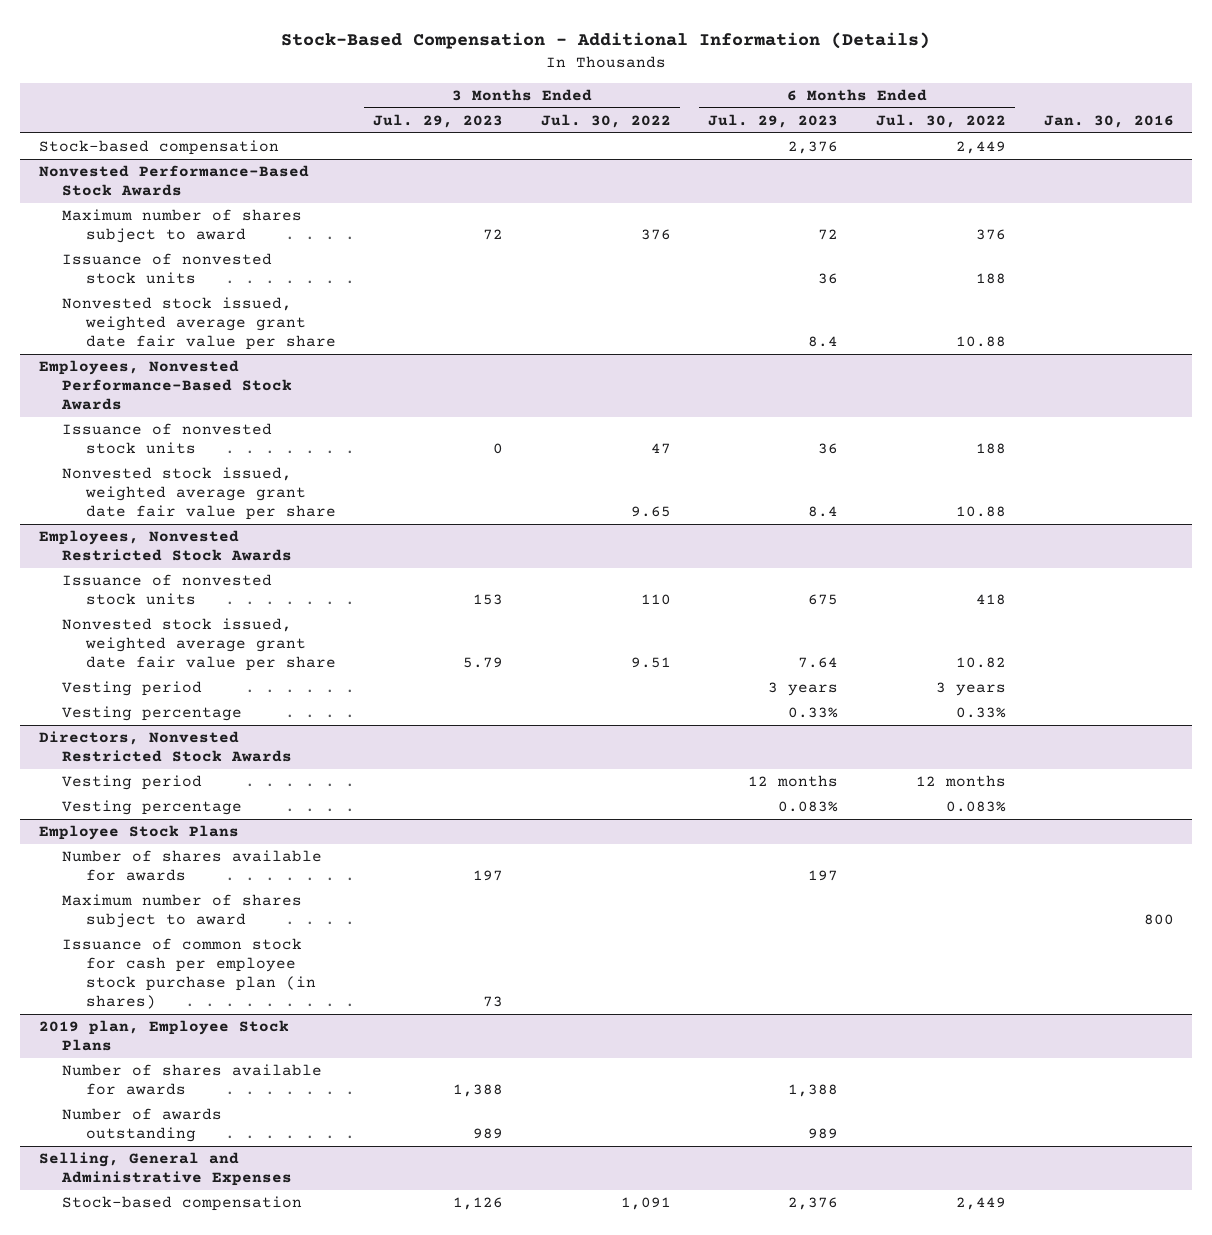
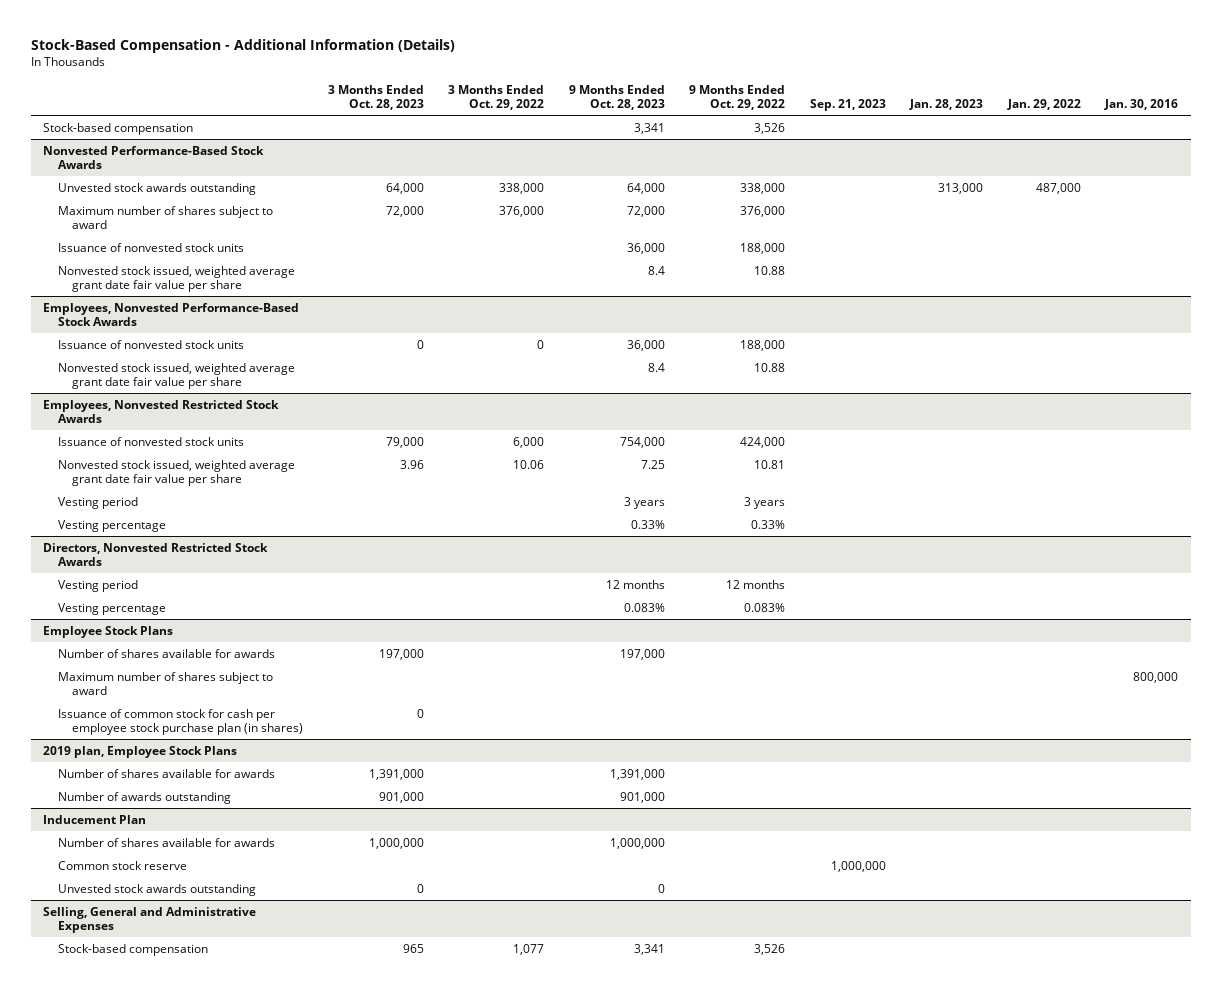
- | 3 Months Ended Jul. 29, 2023 | 3 Months Ended Jul. 30, 2022 | 6 Months Ended Jul. 29, 2023 | 6 Months Ended Jul. 30, 2022 | Jan. 30, 2016
+ | 3 Months Ended Oct. 28, 2023 | 3 Months Ended Oct. 29, 2022 | 9 Months Ended Oct. 28, 2023 | 9 Months Ended Oct. 29, 2022 | Sep. 21, 2023 | Jan. 28, 2023 | Jan. 29, 2022 | Jan. 30, 2016
@ Nonvested Performance-Based Stock Awards
+ Unvested stock awards outstanding | 64,000 | 338,000 | 64,000 | 338,000 | | 313,000 | 487,000 |
@ Employee Stock Plans
- Maximum number of shares subject to award | | | | | 800
+ Maximum number of shares subject to award | | | | | | | | 800,000
+ Inducement Plan
+ Number of shares available for awards | 1,000,000 | | 1,000,000 | | | | |
+ Common stock reserve | | | | | 1,000,000 | | |
+ Unvested stock awards outstanding | 0 | | 0 | | | | |

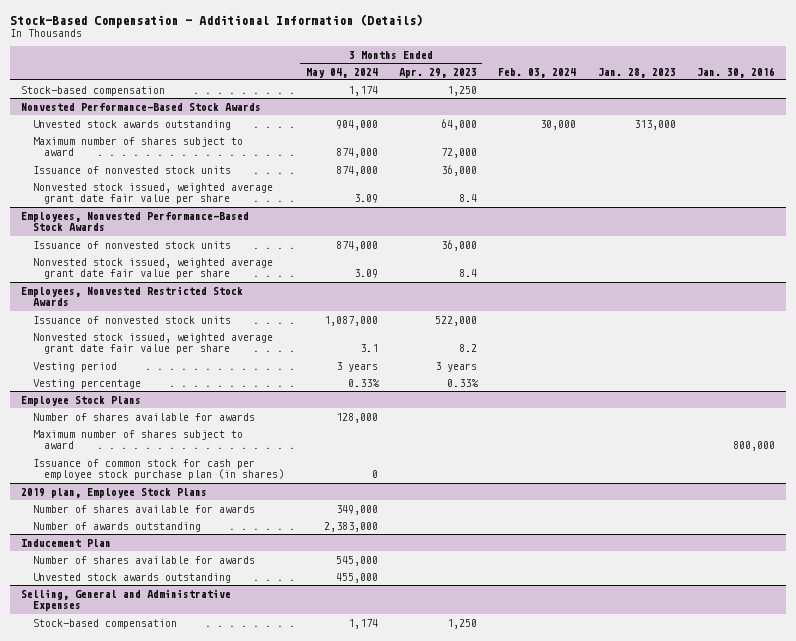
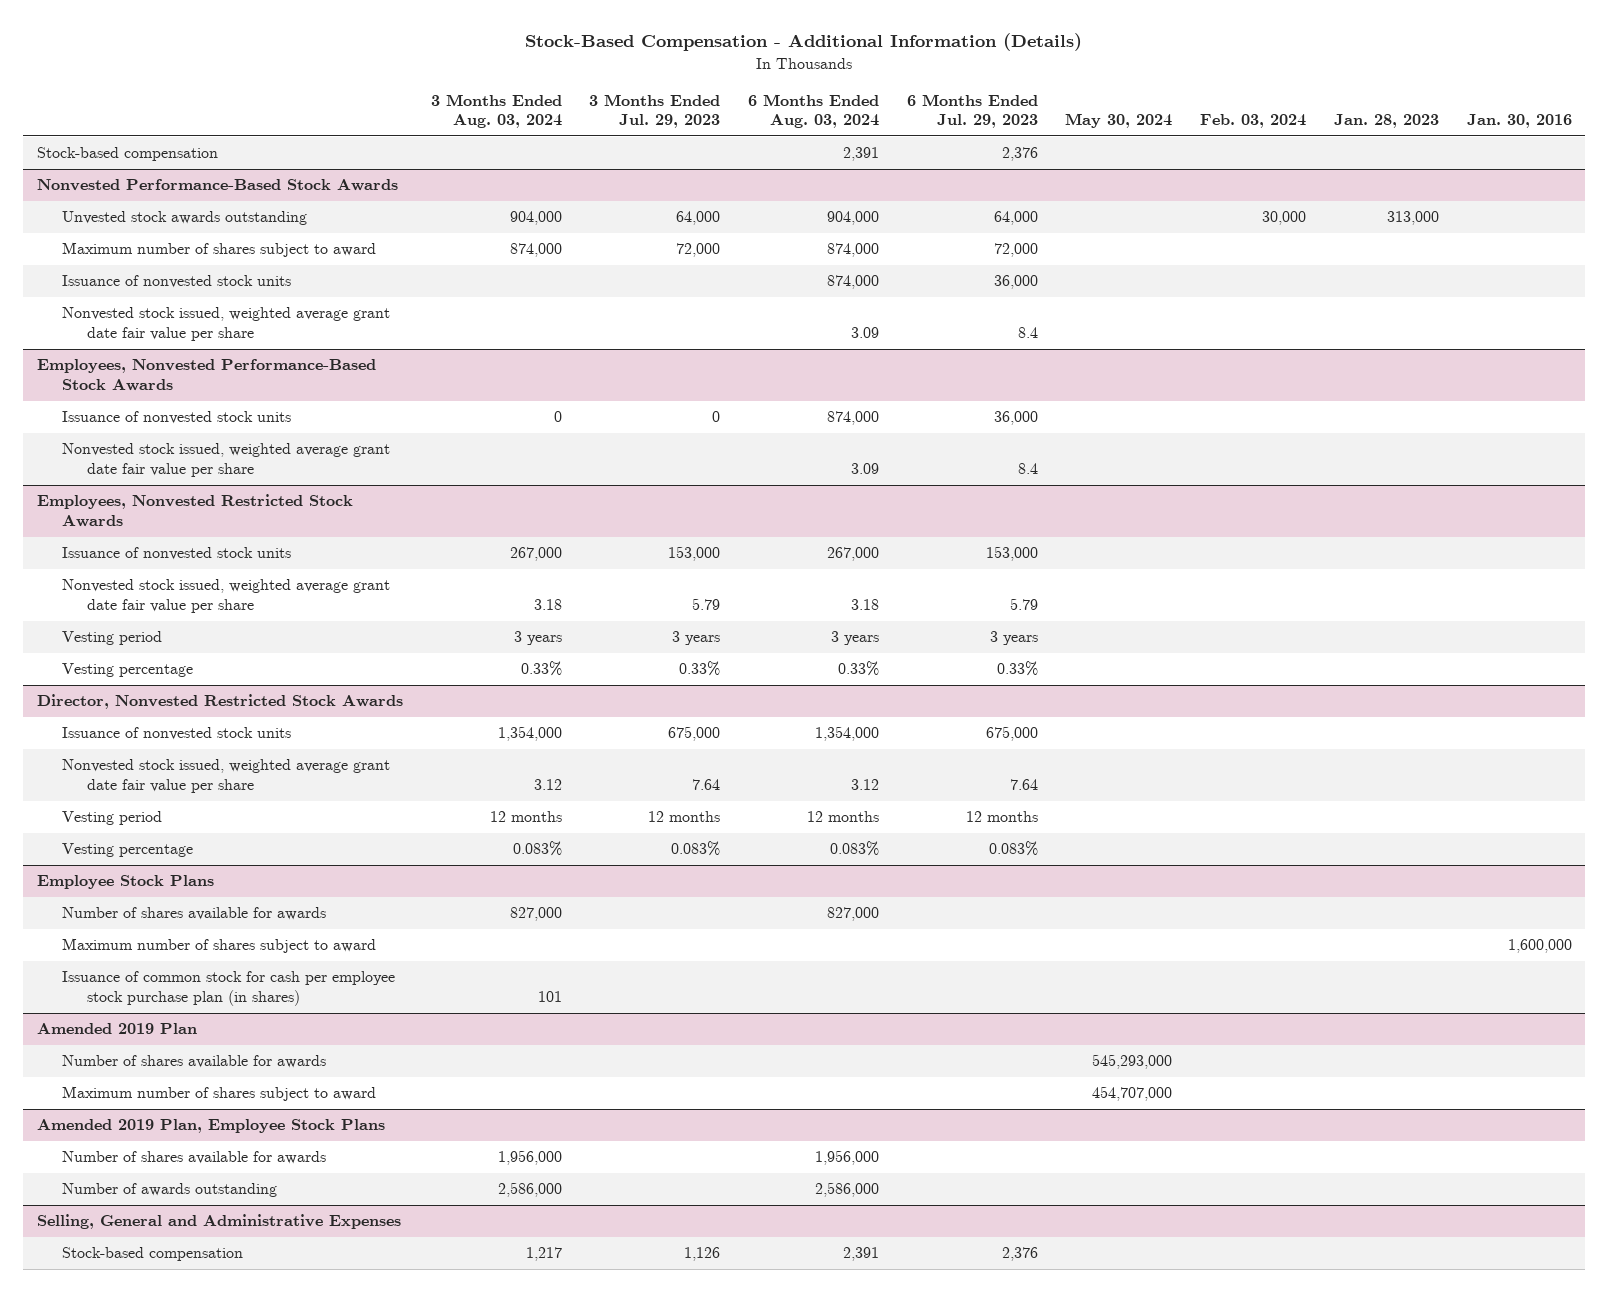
- | 3 Months Ended May 04, 2024 | 3 Months Ended Apr. 29, 2023 | Feb. 03, 2024 | Jan. 28, 2023 | Jan. 30, 2016
+ | 3 Months Ended Aug. 03, 2024 | 3 Months Ended Jul. 29, 2023 | 6 Months Ended Aug. 03, 2024 | 6 Months Ended Jul. 29, 2023 | May 30, 2024 | Feb. 03, 2024 | Jan. 28, 2023 | Jan. 30, 2016
+ Director, Nonvested Restricted Stock Awards
+ Issuance of nonvested stock units | 1,354,000 | 675,000 | 1,354,000 | 675,000 | | | |
+ Nonvested stock issued, weighted average grant date fair value per share | 3.12 | 7.64 | 3.12 | 7.64 | | | |
+ Vesting period | 12 months | 12 months | 12 months | 12 months | | | |
+ Vesting percentage | 0.083% | 0.083% | 0.083% | 0.083% | | | |
@ Employee Stock Plans
- Maximum number of shares subject to award | | | | | 800,000
+ Maximum number of shares subject to award | | | | | | | | 1,600,000
- 2019 plan, Employee Stock Plans
+ Amended 2019 Plan
+ Number of shares available for awards | | | | | 545,293,000 | | |
+ Maximum number of shares subject to award | | | | | 454,707,000 | | |
+ Amended 2019 Plan, Employee Stock Plans
- Inducement Plan
- Number of shares available for awards | 545,000 | | | |
- Unvested stock awards outstanding | 455,000 | | | |

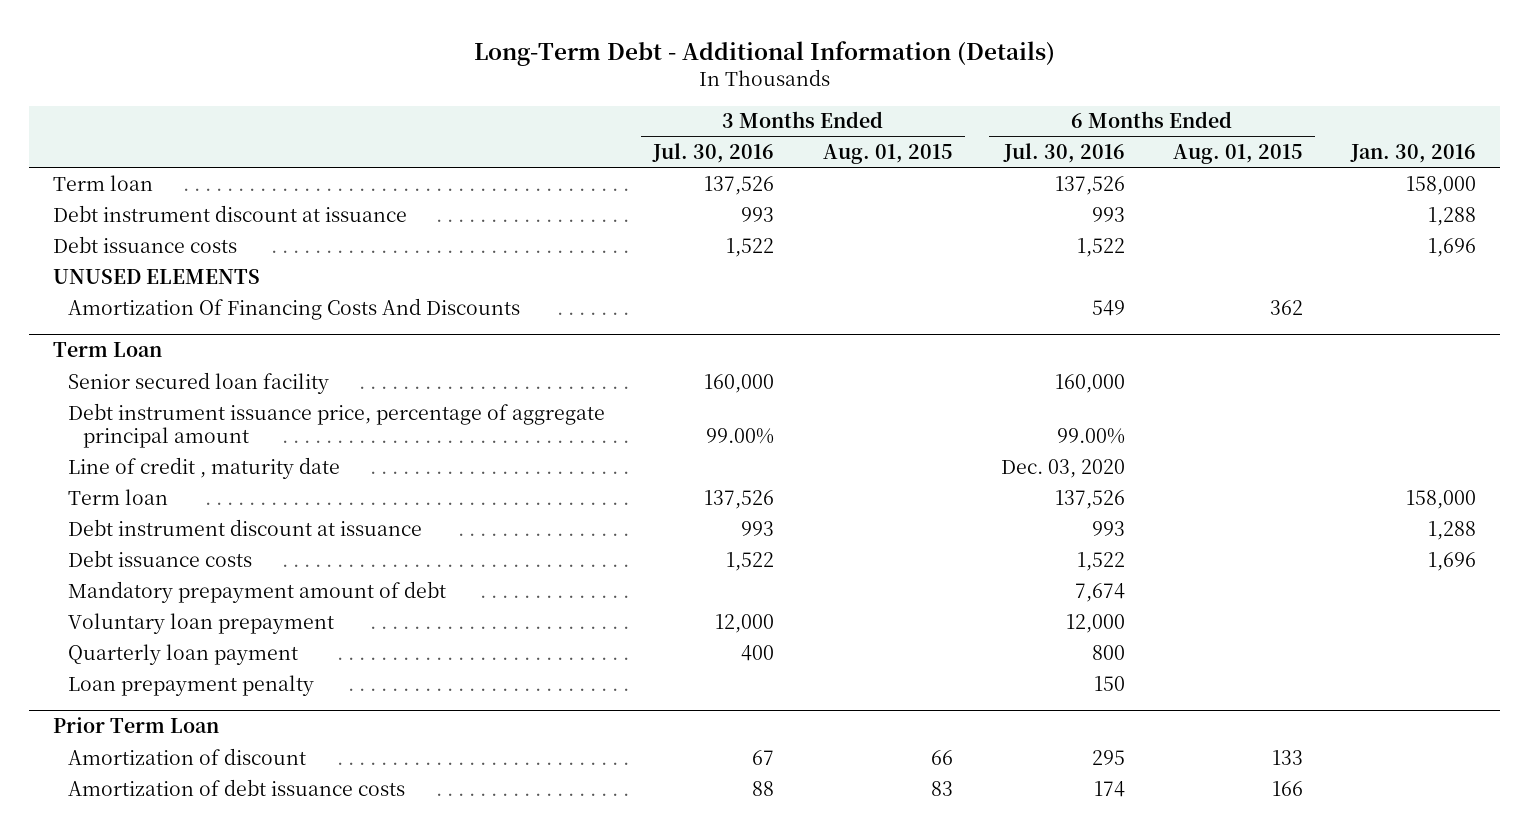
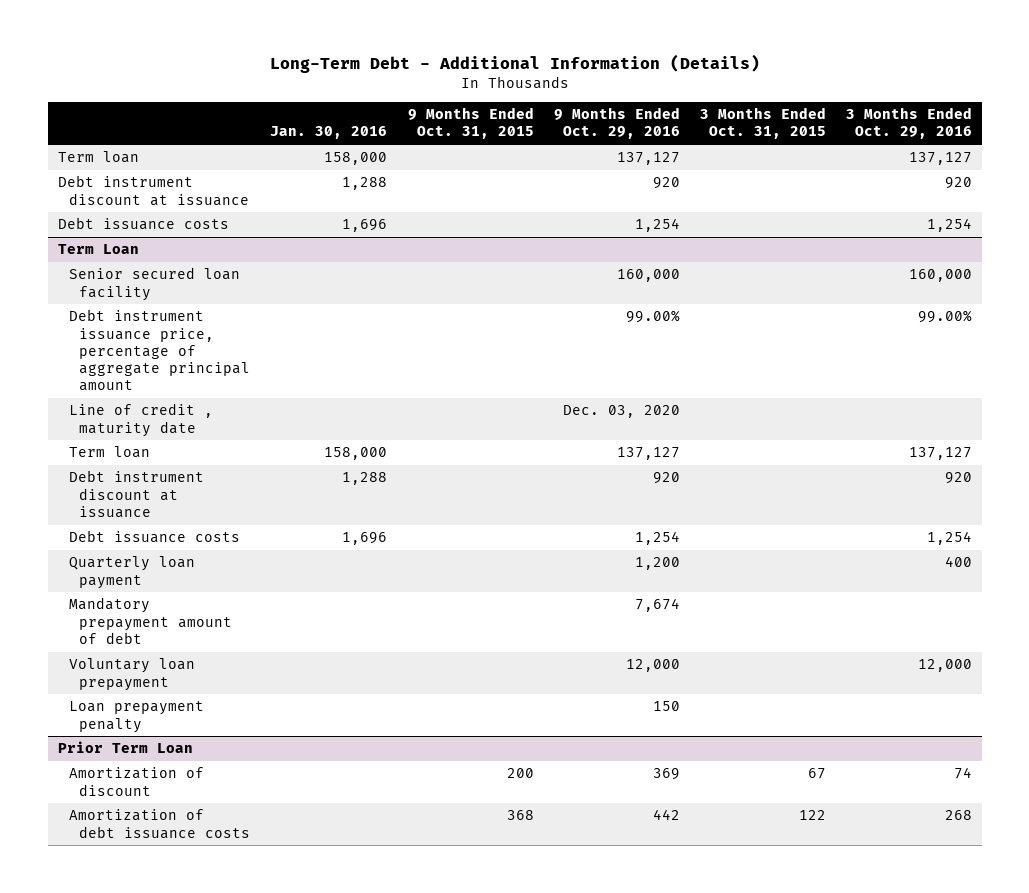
- | 3 Months Ended Jul. 30, 2016 | 3 Months Ended Aug. 01, 2015 | 6 Months Ended Jul. 30, 2016 | 6 Months Ended Aug. 01, 2015 | Jan. 30, 2016
+ | Jan. 30, 2016 | 9 Months Ended Oct. 31, 2015 | 9 Months Ended Oct. 29, 2016 | 3 Months Ended Oct. 31, 2015 | 3 Months Ended Oct. 29, 2016
- UNUSED ELEMENTS
- Amortization Of Financing Costs And Discounts | | | 549 | 362 |
@ Term Loan
moved up: Quarterly loan payment | | | 1,200 | | 400

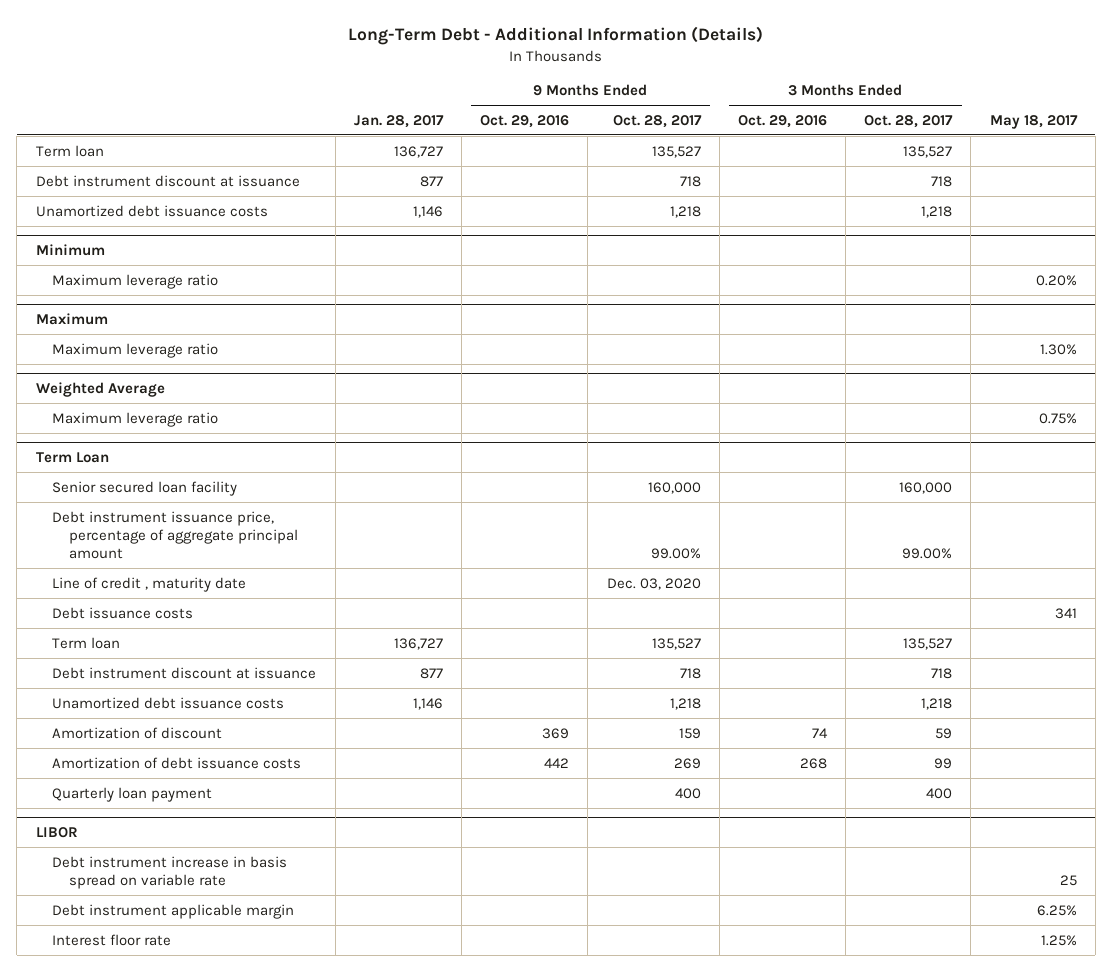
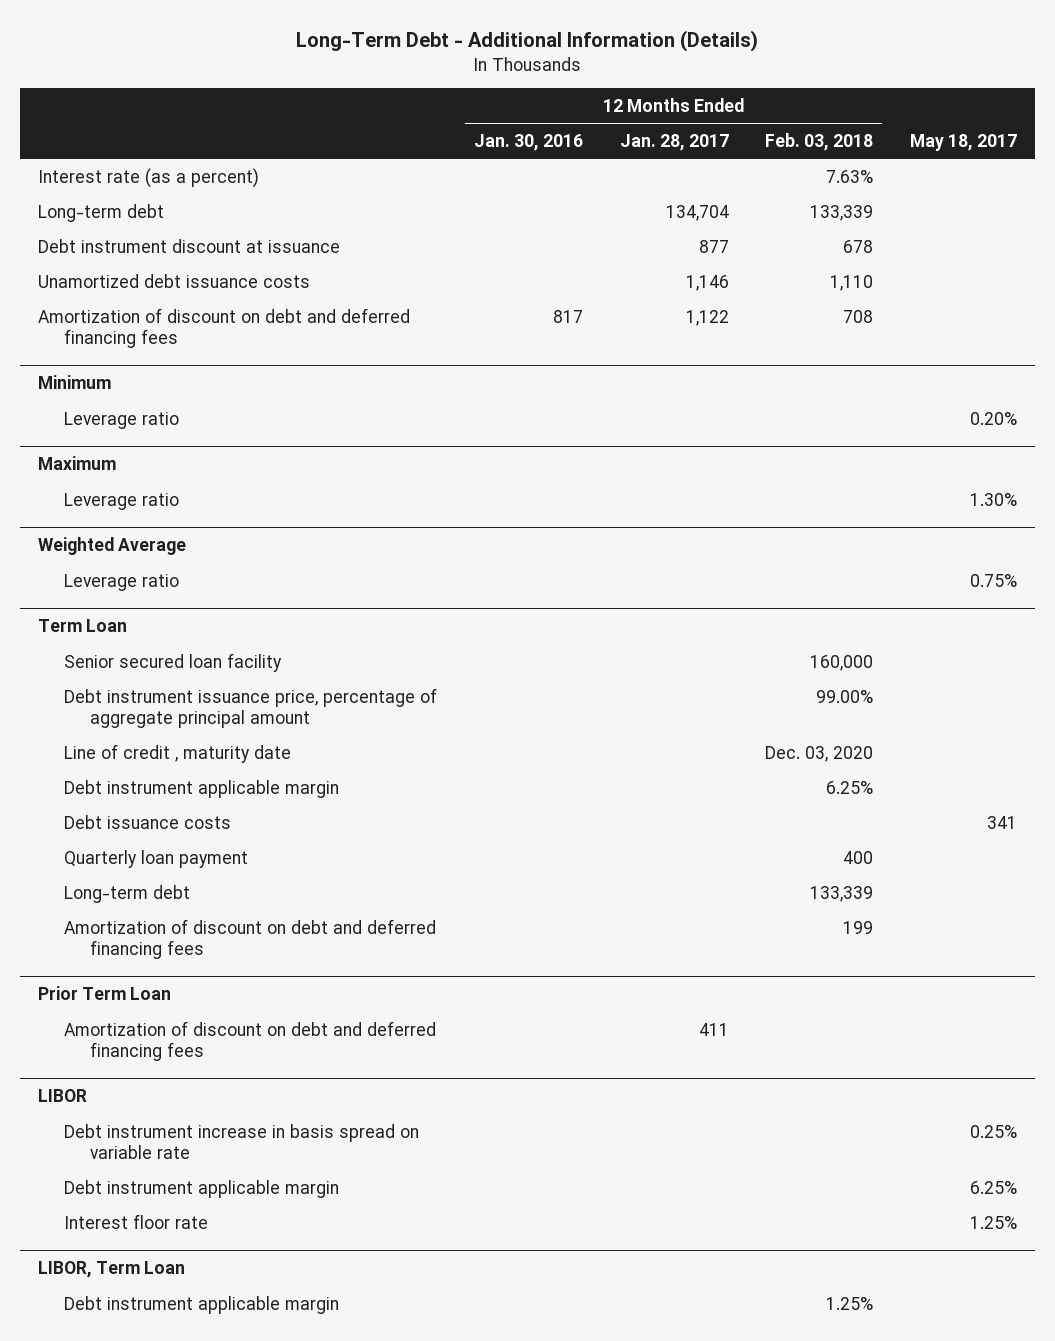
- | Jan. 28, 2017 | 9 Months Ended Oct. 29, 2016 | 9 Months Ended Oct. 28, 2017 | 3 Months Ended Oct. 29, 2016 | 3 Months Ended Oct. 28, 2017 | May 18, 2017
+ | 12 Months Ended Jan. 30, 2016 | 12 Months Ended Jan. 28, 2017 | 12 Months Ended Feb. 03, 2018 | May 18, 2017
- Term loan | 136,727 | | 135,527 | | 135,527 |
+ Interest rate (as a percent) | | | 7.63% |
+ Long-term debt | | 134,704 | 133,339 |
+ Amortization of discount on debt and deferred financing fees | 817 | 1,122 | 708 |
@ Minimum
- Maximum leverage ratio | | | | | | 0.20%
+ Leverage ratio | | | | 0.20%
@ Maximum
- Maximum leverage ratio | | | | | | 1.30%
+ Leverage ratio | | | | 1.30%
@ Weighted Average
- Maximum leverage ratio | | | | | | 0.75%
+ Leverage ratio | | | | 0.75%
@ Term Loan
+ Debt instrument applicable margin | | | 6.25% |
- Term loan | 136,727 | | 135,527 | | 135,527 |
- Debt instrument discount at issuance | 877 | | 718 | | 718 |
- Unamortized debt issuance costs | 1,146 | | 1,218 | | 1,218 |
- Amortization of discount | | 369 | 159 | 74 | 59 |
- Amortization of debt issuance costs | | 442 | 269 | 268 | 99 |
+ Long-term debt | | | 133,339 |
+ Amortization of discount on debt and deferred financing fees | | | 199 |
+ Prior Term Loan
+ Amortization of discount on debt and deferred financing fees | | 411 | |
@ LIBOR
- Debt instrument increase in basis spread on variable rate | | | | | | 25
+ Debt instrument increase in basis spread on variable rate | | | | 0.25%
+ LIBOR, Term Loan
+ Debt instrument applicable margin | | | 1.25% |

